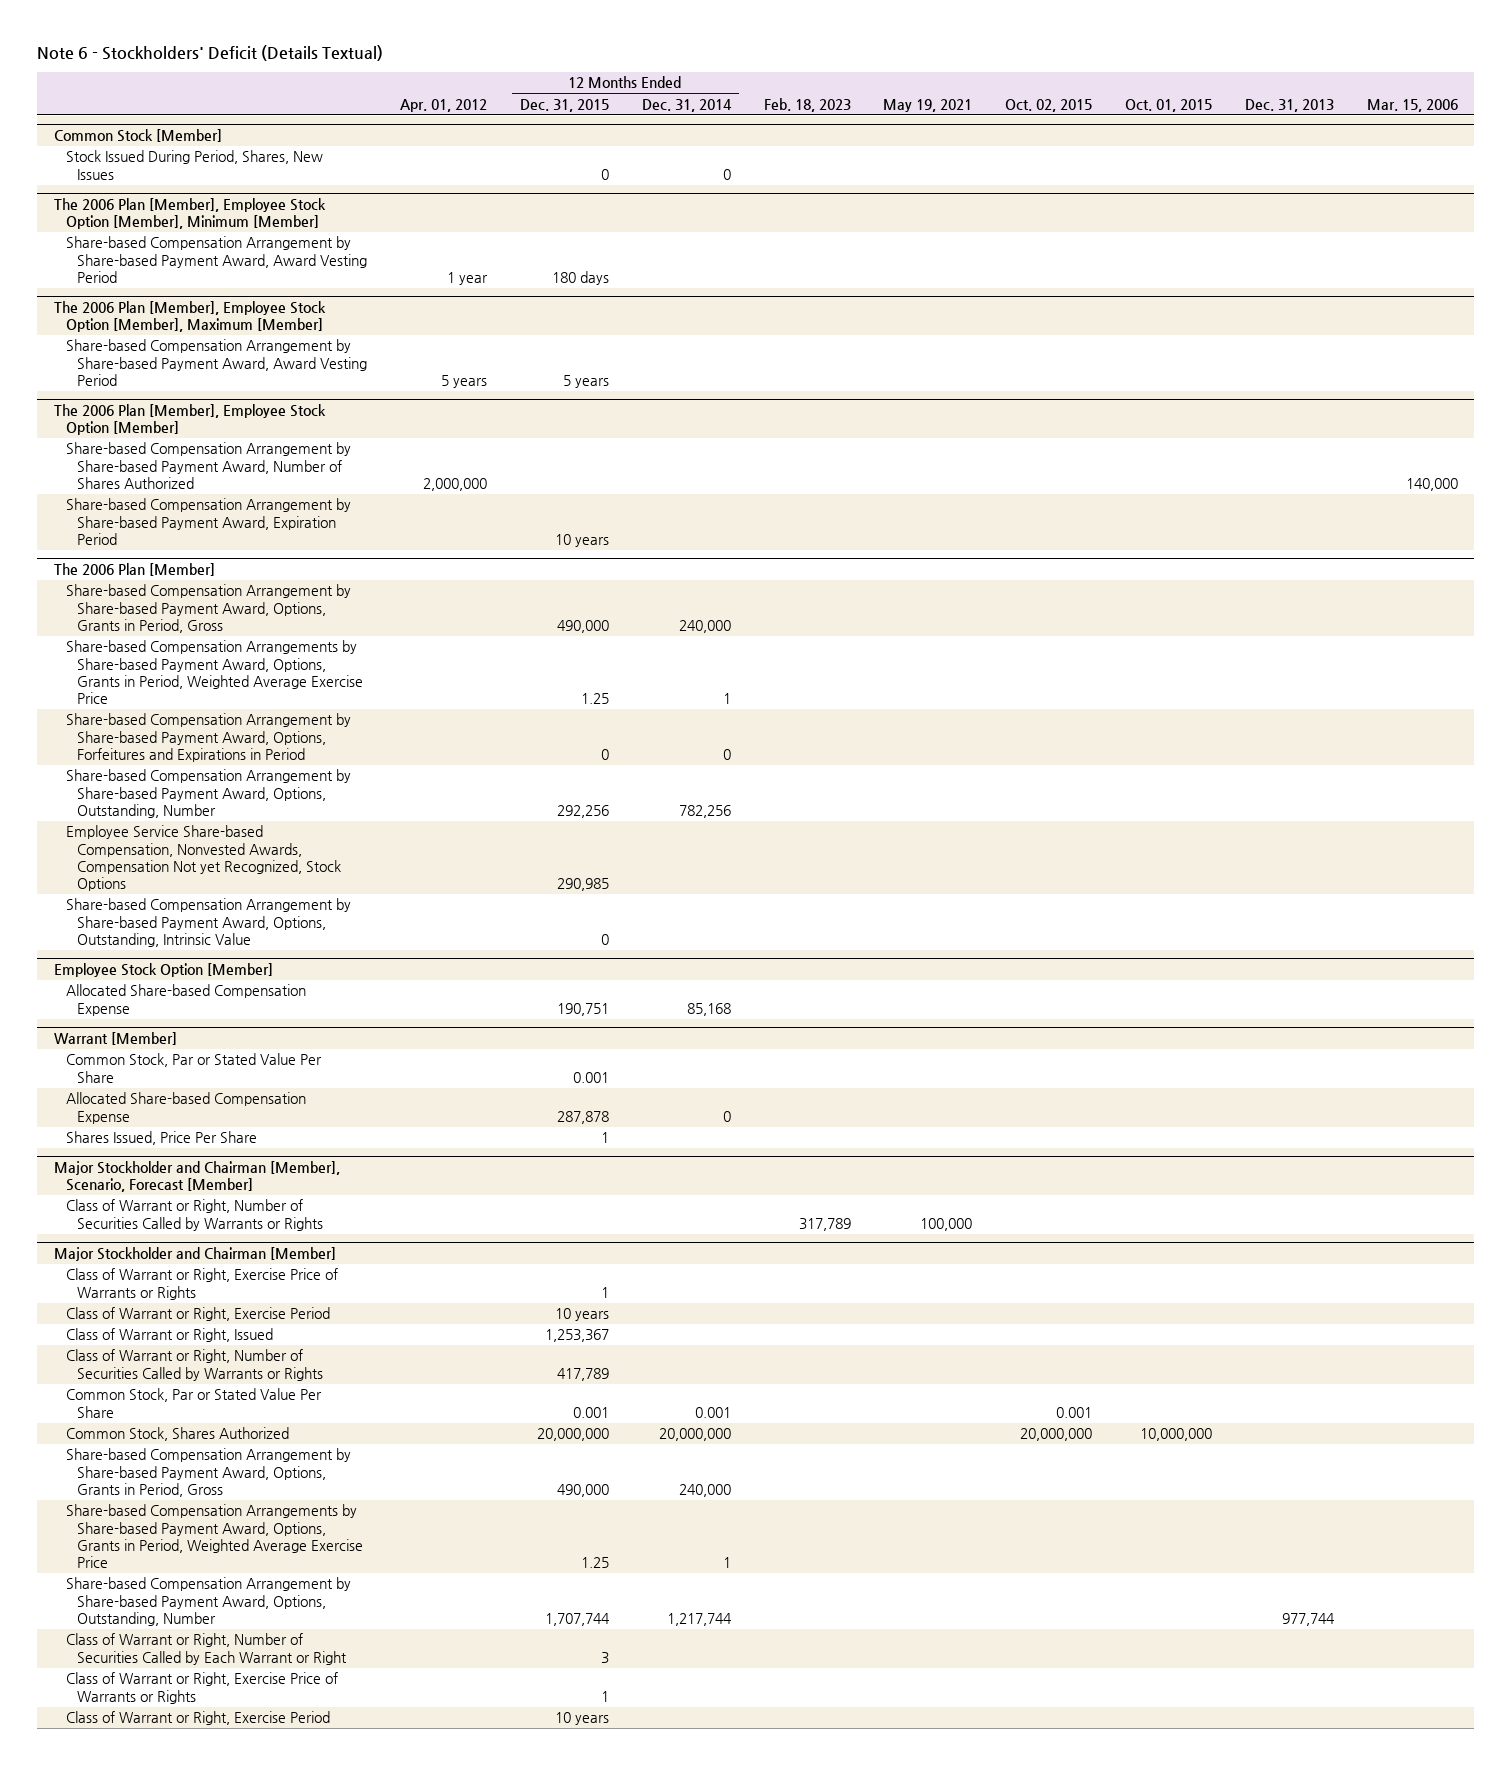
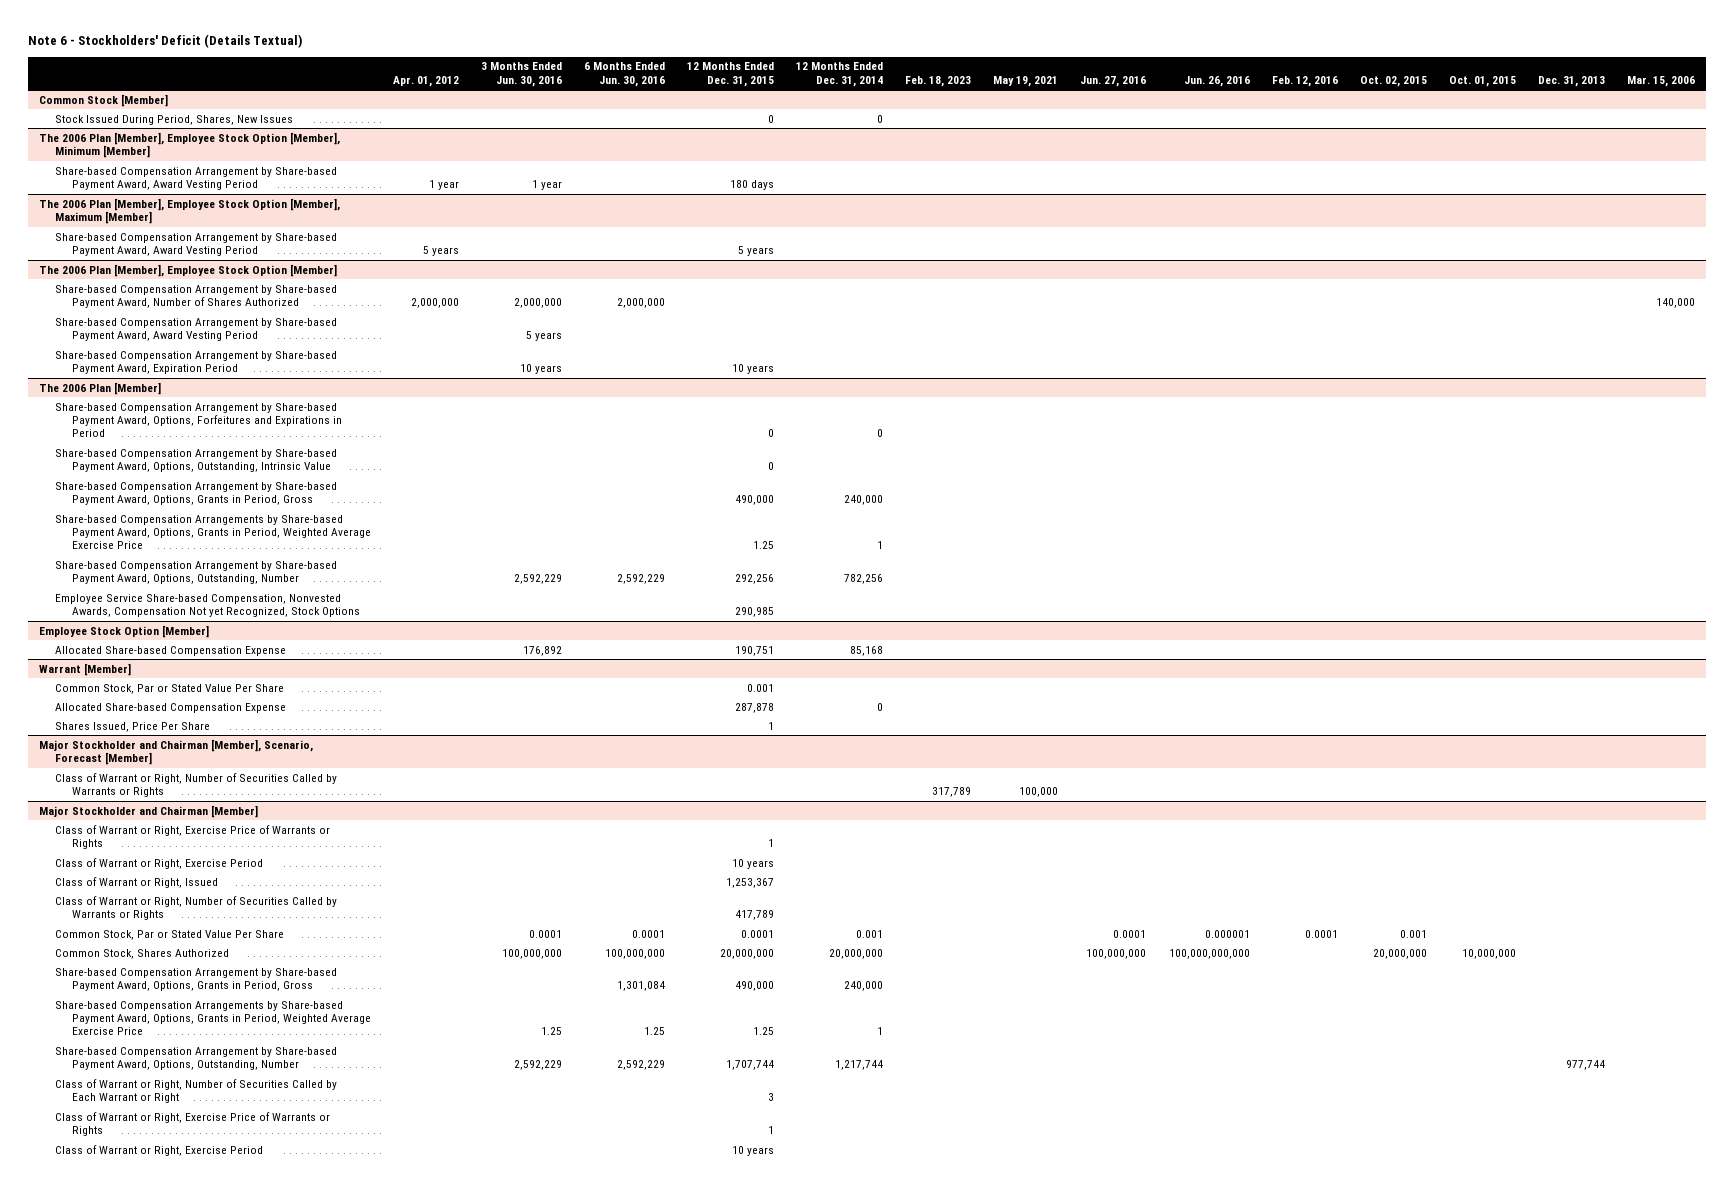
- | Apr. 01, 2012 | 12 Months Ended Dec. 31, 2015 | 12 Months Ended Dec. 31, 2014 | Feb. 18, 2023 | May 19, 2021 | Oct. 02, 2015 | Oct. 01, 2015 | Dec. 31, 2013 | Mar. 15, 2006
+ | Apr. 01, 2012 | 3 Months Ended Jun. 30, 2016 | 6 Months Ended Jun. 30, 2016 | 12 Months Ended Dec. 31, 2015 | 12 Months Ended Dec. 31, 2014 | Feb. 18, 2023 | May 19, 2021 | Jun. 27, 2016 | Jun. 26, 2016 | Feb. 12, 2016 | Oct. 02, 2015 | Oct. 01, 2015 | Dec. 31, 2013 | Mar. 15, 2006
@ The 2006 Plan [Member], Employee Stock Option [Member]
+ Share-based Compensation Arrangement by Share-based Payment Award, Award Vesting Period | | 5 years | | | | | | | | | | | |
@ The 2006 Plan [Member]
moved up: Share-based Compensation Arrangement by Share-based Payment Award, Options, Forfeitures and Expirations in Period | | | | 0 | 0 | | | | | | | | |
moved up: Share-based Compensation Arrangement by Share-based Payment Award, Options, Outstanding, Intrinsic Value | | | | 0 | | | | | | | | | |
@ Major Stockholder and Chairman [Member]
- Common Stock, Par or Stated Value Per Share | | 0.001 | 0.001 | | | 0.001 | | |
+ Common Stock, Par or Stated Value Per Share | | 0.0001 | 0.0001 | 0.0001 | 0.001 | | | 0.0001 | 0.000001 | 0.0001 | 0.001 | | |

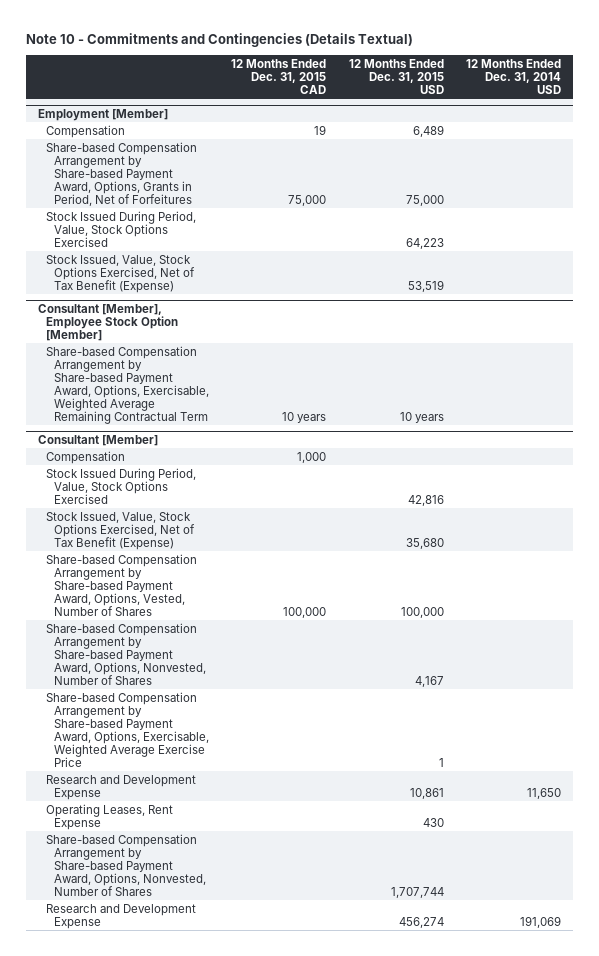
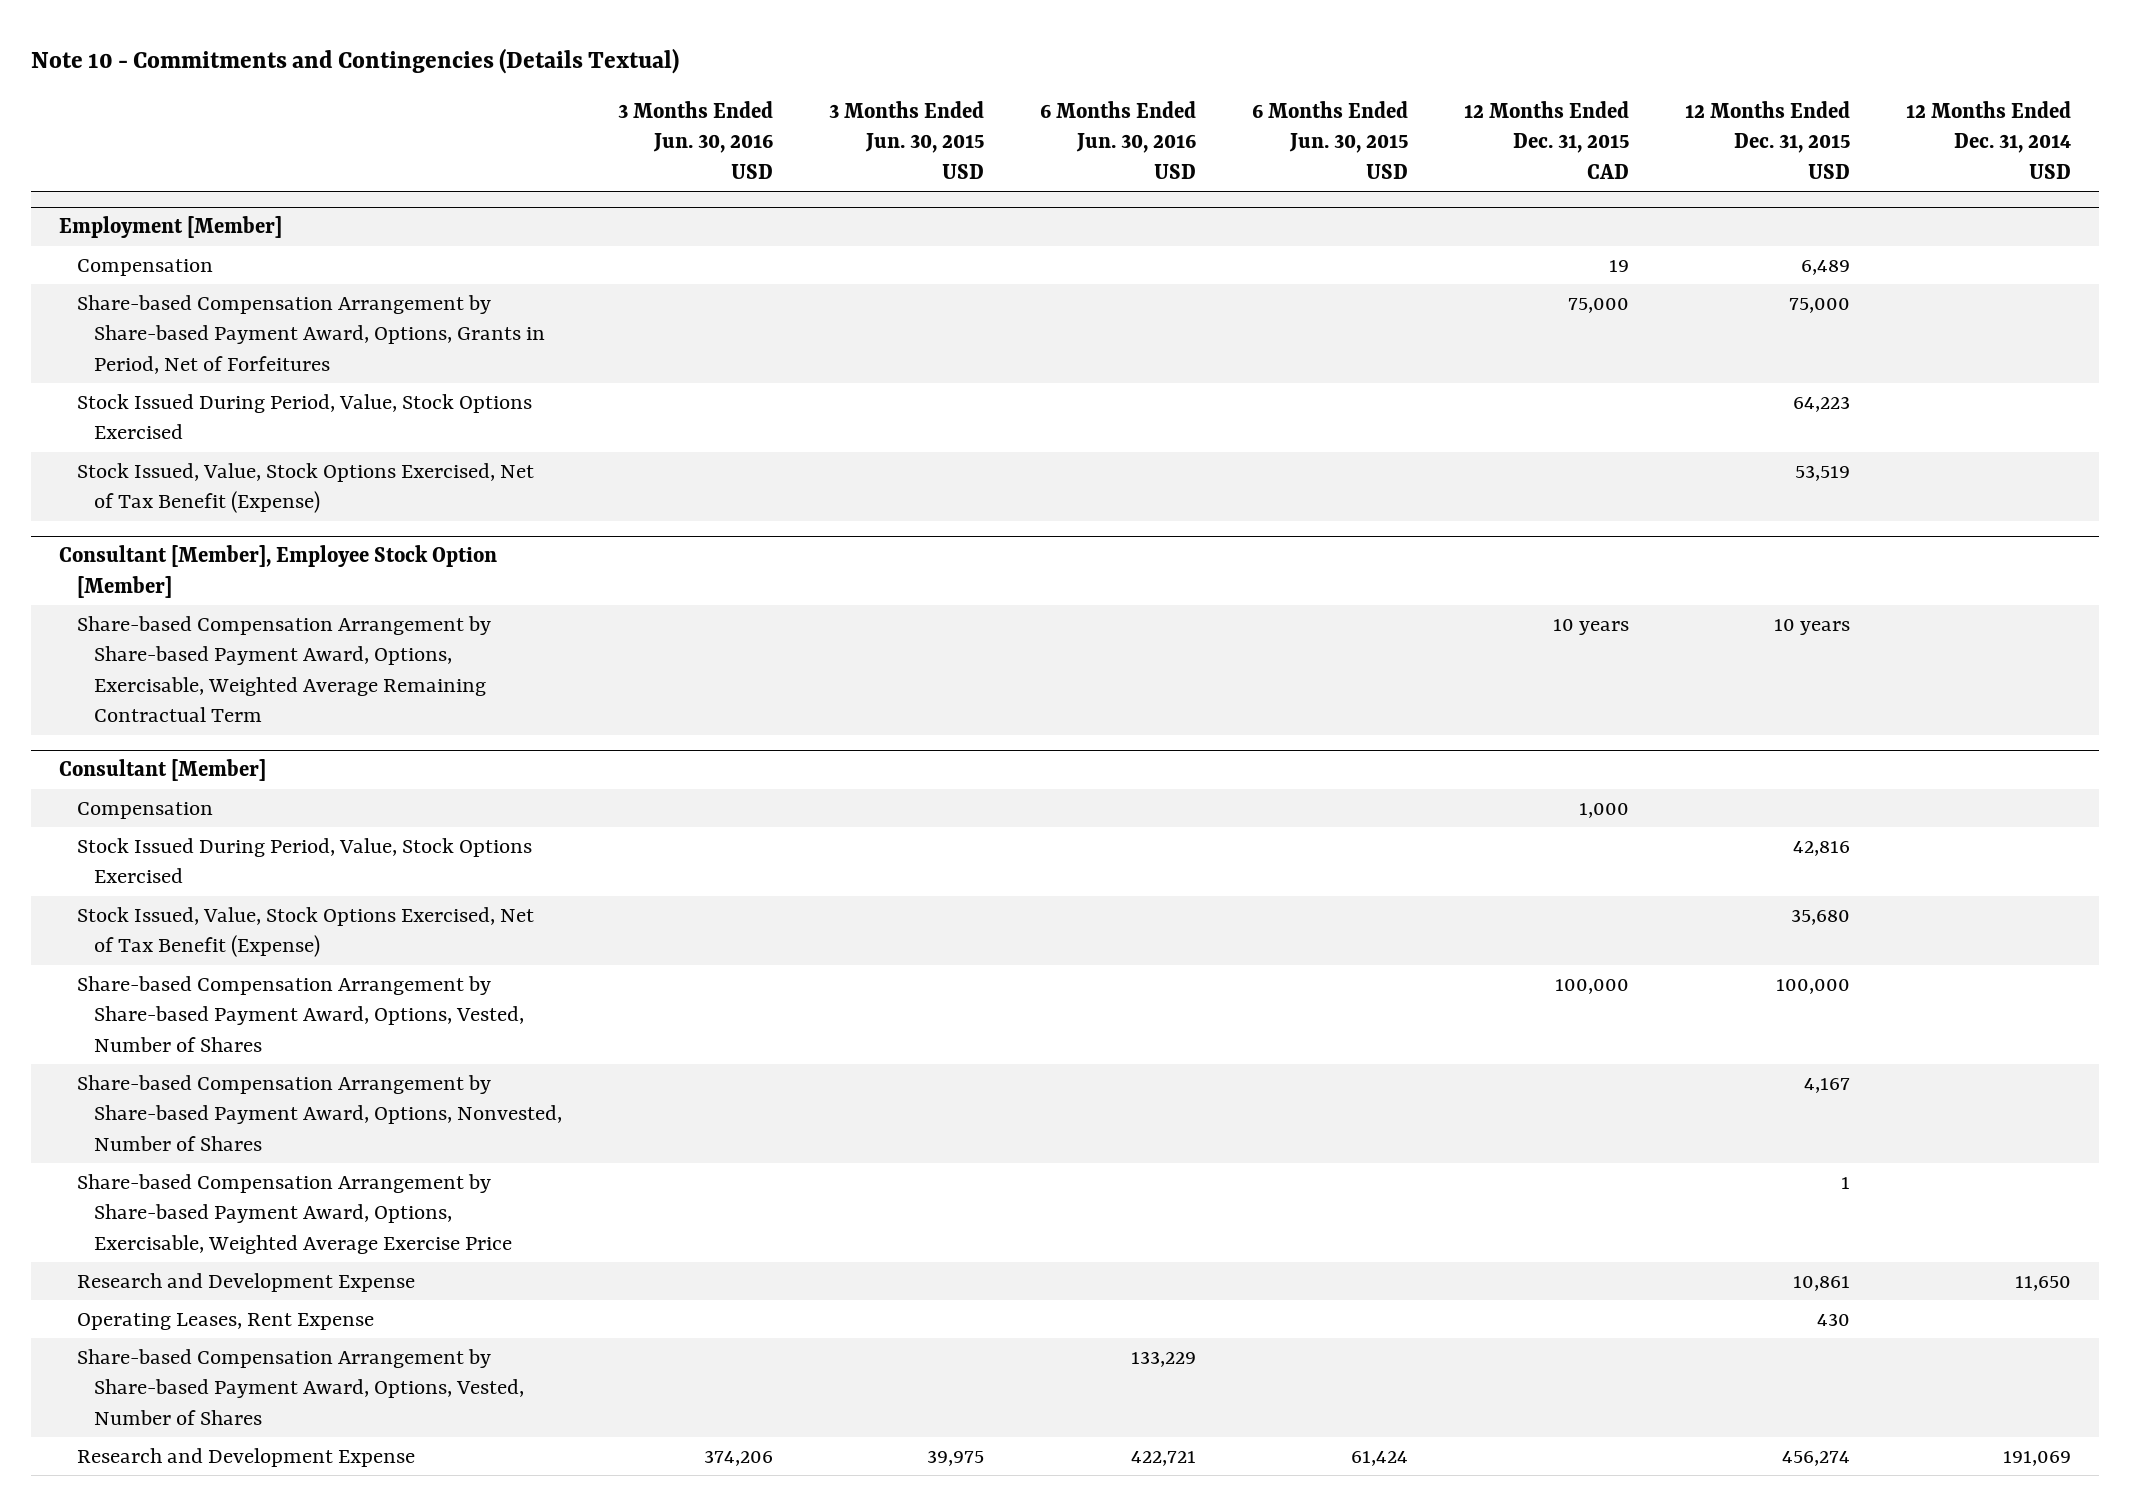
- | 12 Months Ended Dec. 31, 2015 CAD | 12 Months Ended Dec. 31, 2015 USD | 12 Months Ended Dec. 31, 2014 USD
+ | 3 Months Ended Jun. 30, 2016 USD | 3 Months Ended Jun. 30, 2015 USD | 6 Months Ended Jun. 30, 2016 USD | 6 Months Ended Jun. 30, 2015 USD | 12 Months Ended Dec. 31, 2015 CAD | 12 Months Ended Dec. 31, 2015 USD | 12 Months Ended Dec. 31, 2014 USD
@ Consultant [Member]
- Share-based Compensation Arrangement by Share-based Payment Award, Options, Nonvested, Number of Shares | | 1,707,744 |
+ Share-based Compensation Arrangement by Share-based Payment Award, Options, Vested, Number of Shares | | | 133,229 | | | |

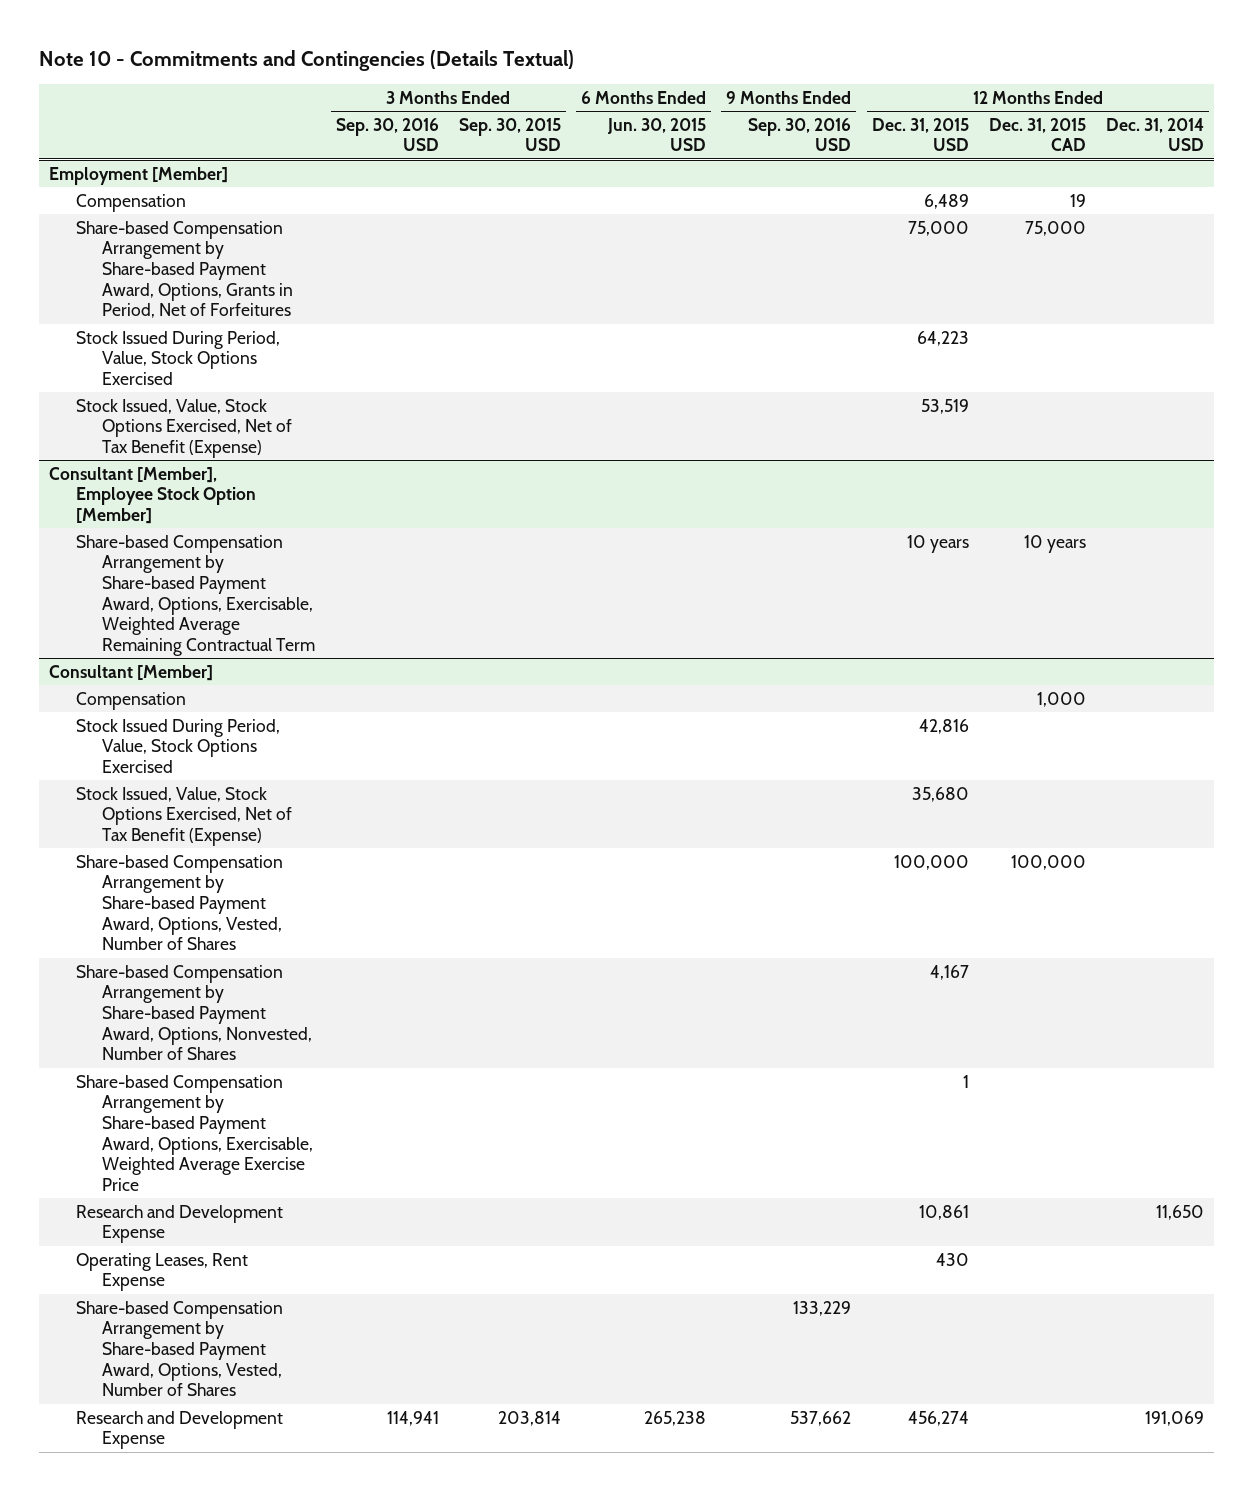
- | 3 Months Ended Jun. 30, 2016 USD | 3 Months Ended Jun. 30, 2015 USD | 6 Months Ended Jun. 30, 2016 USD | 6 Months Ended Jun. 30, 2015 USD | 12 Months Ended Dec. 31, 2015 CAD | 12 Months Ended Dec. 31, 2015 USD | 12 Months Ended Dec. 31, 2014 USD
+ | 3 Months Ended Sep. 30, 2016 USD | 3 Months Ended Sep. 30, 2015 USD | 6 Months Ended Jun. 30, 2015 USD | 9 Months Ended Sep. 30, 2016 USD | 12 Months Ended Dec. 31, 2015 USD | 12 Months Ended Dec. 31, 2015 CAD | 12 Months Ended Dec. 31, 2014 USD
@ Consultant [Member]
- Research and Development Expense | 374,206 | 39,975 | 422,721 | 61,424 | | 456,274 | 191,069
+ Research and Development Expense | 114,941 | 203,814 | 265,238 | 537,662 | 456,274 | | 191,069

